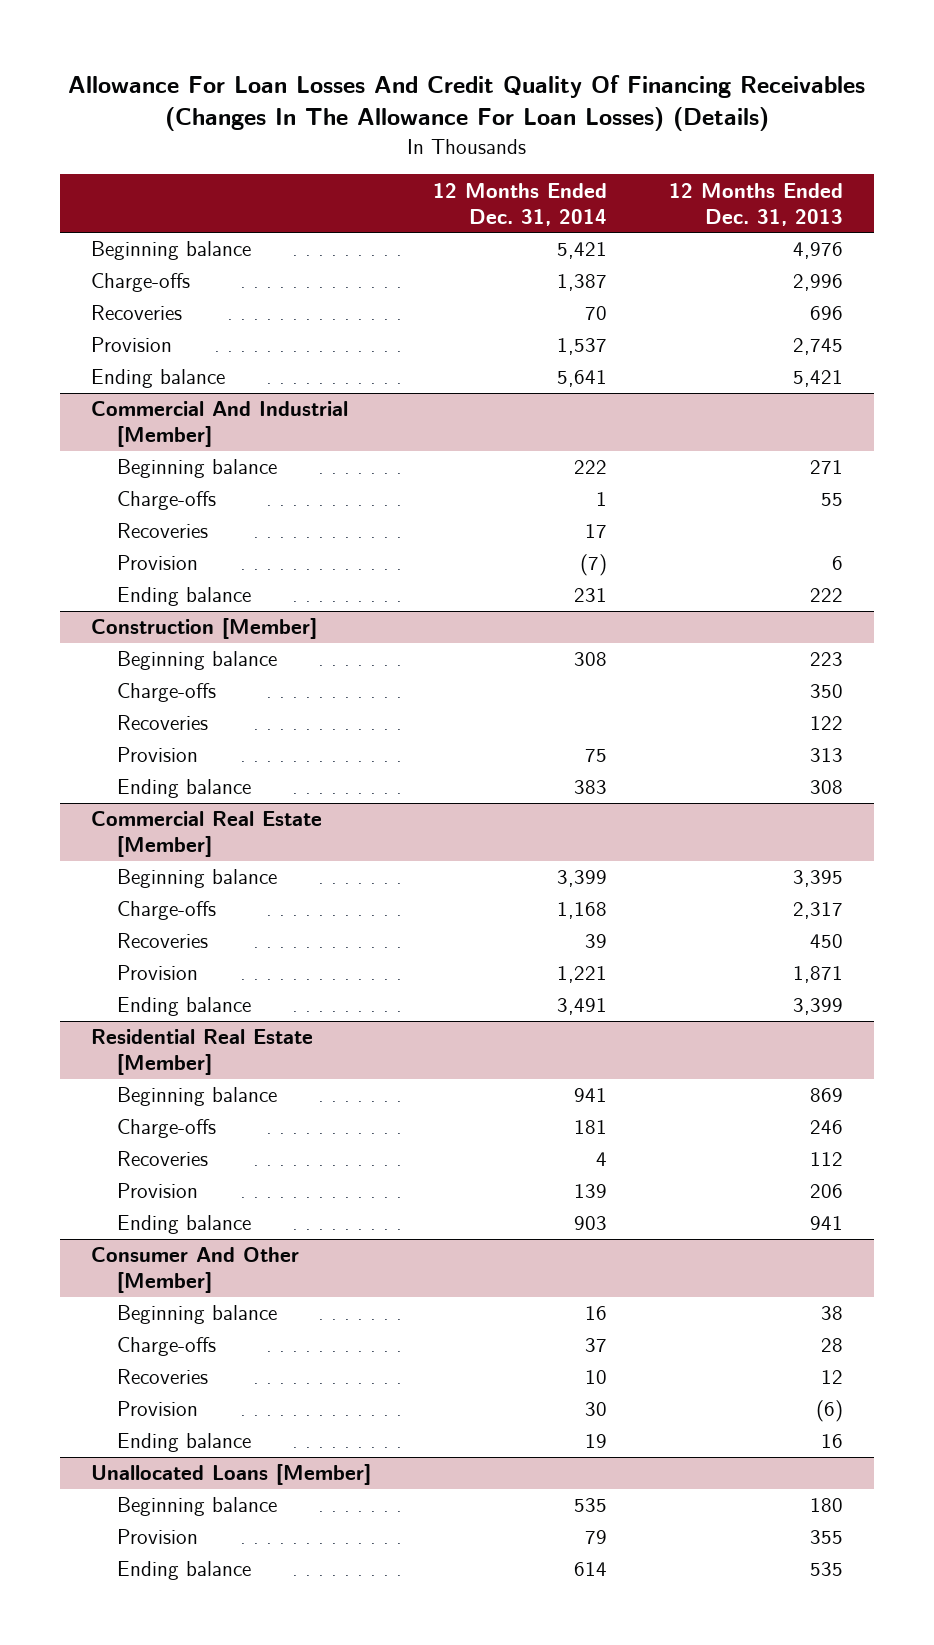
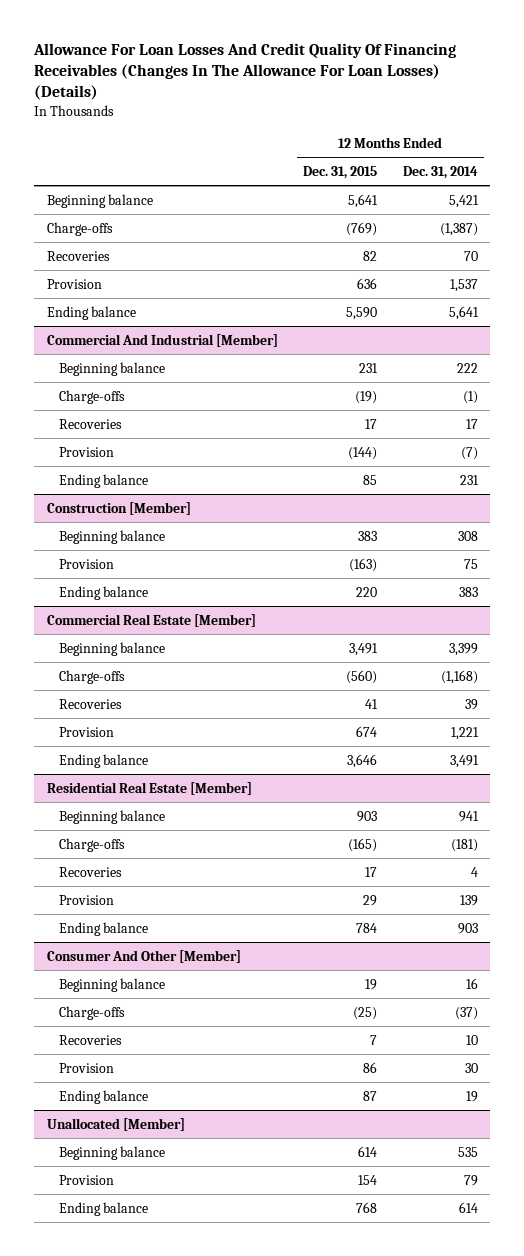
- | 12 Months Ended Dec. 31, 2014 | 12 Months Ended Dec. 31, 2013
+ | 12 Months Ended Dec. 31, 2015 | 12 Months Ended Dec. 31, 2014
- Charge-offs | 1,387 | 2,996
+ Charge-offs | (769) | (1,387)
@ Commercial And Industrial [Member]
- Charge-offs | 1 | 55
+ Charge-offs | (19) | (1)
@ Construction [Member]
- Charge-offs | | 350
- Recoveries | | 122
@ Commercial Real Estate [Member]
- Charge-offs | 1,168 | 2,317
+ Charge-offs | (560) | (1,168)
@ Residential Real Estate [Member]
- Charge-offs | 181 | 246
+ Charge-offs | (165) | (181)
@ Consumer And Other [Member]
- Charge-offs | 37 | 28
+ Charge-offs | (25) | (37)
- Unallocated Loans [Member]
+ Unallocated [Member]

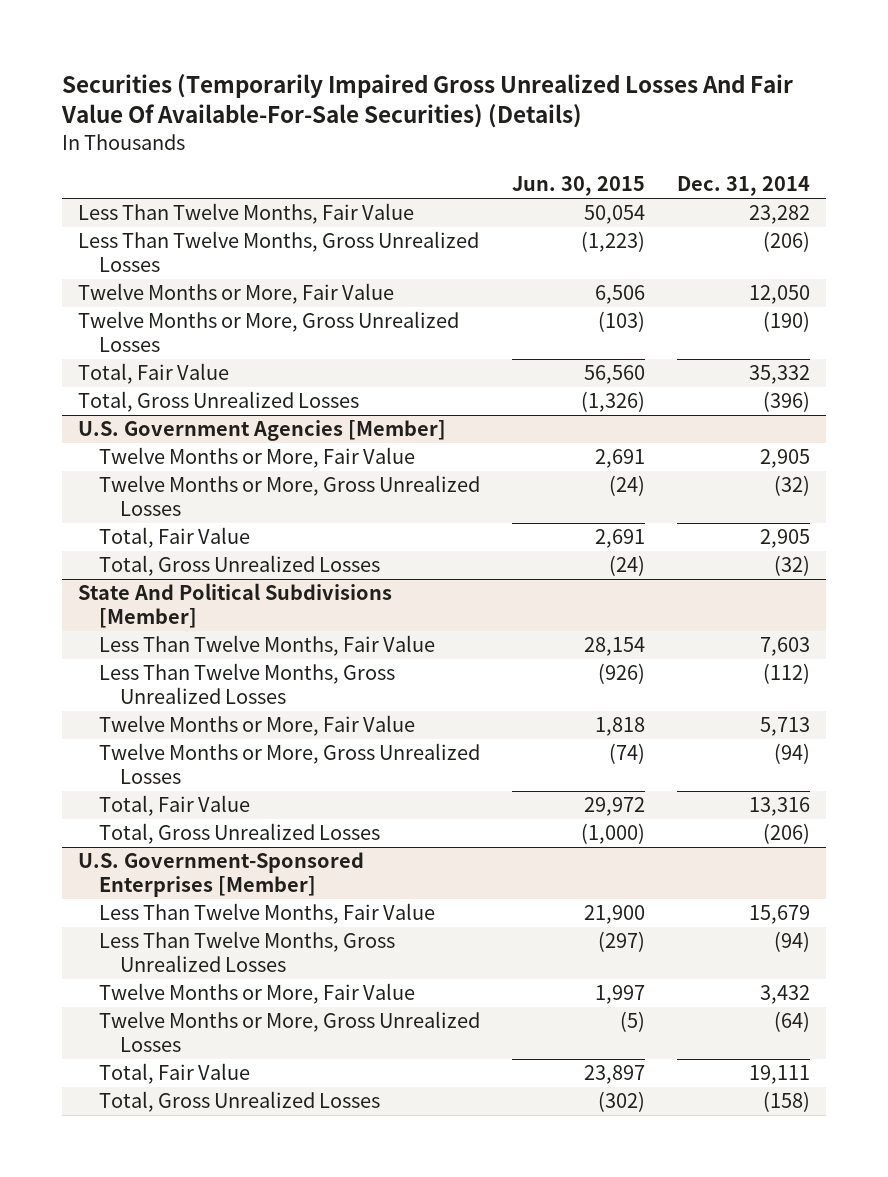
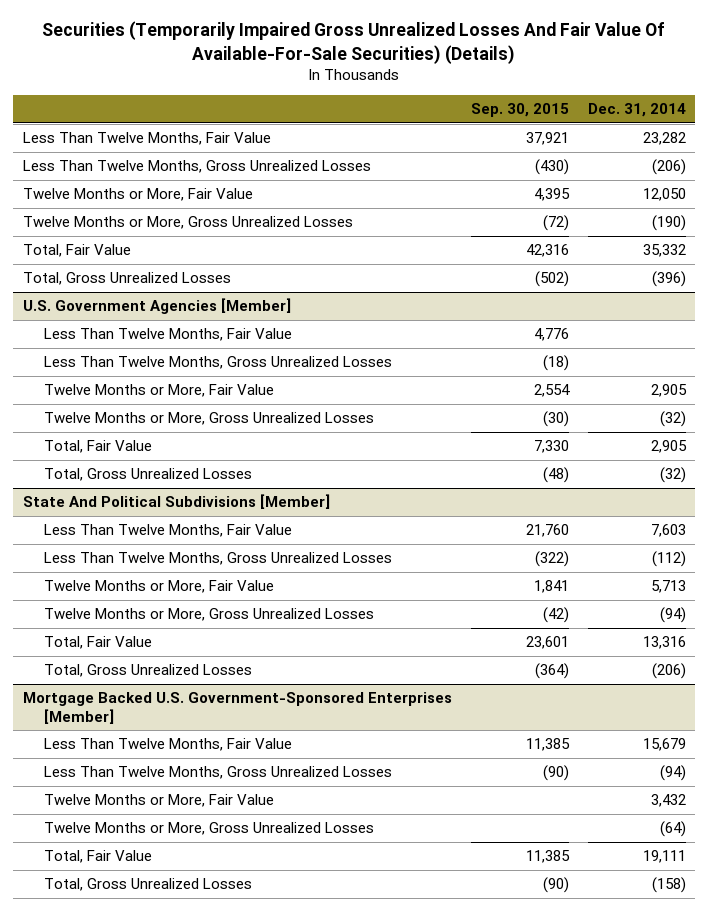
- | Jun. 30, 2015 | Dec. 31, 2014
+ | Sep. 30, 2015 | Dec. 31, 2014
@ U.S. Government Agencies [Member]
+ Less Than Twelve Months, Fair Value | 4,776 |
+ Less Than Twelve Months, Gross Unrealized Losses | (18) |
- U.S. Government-Sponsored Enterprises [Member]
+ Mortgage Backed U.S. Government-Sponsored Enterprises [Member]

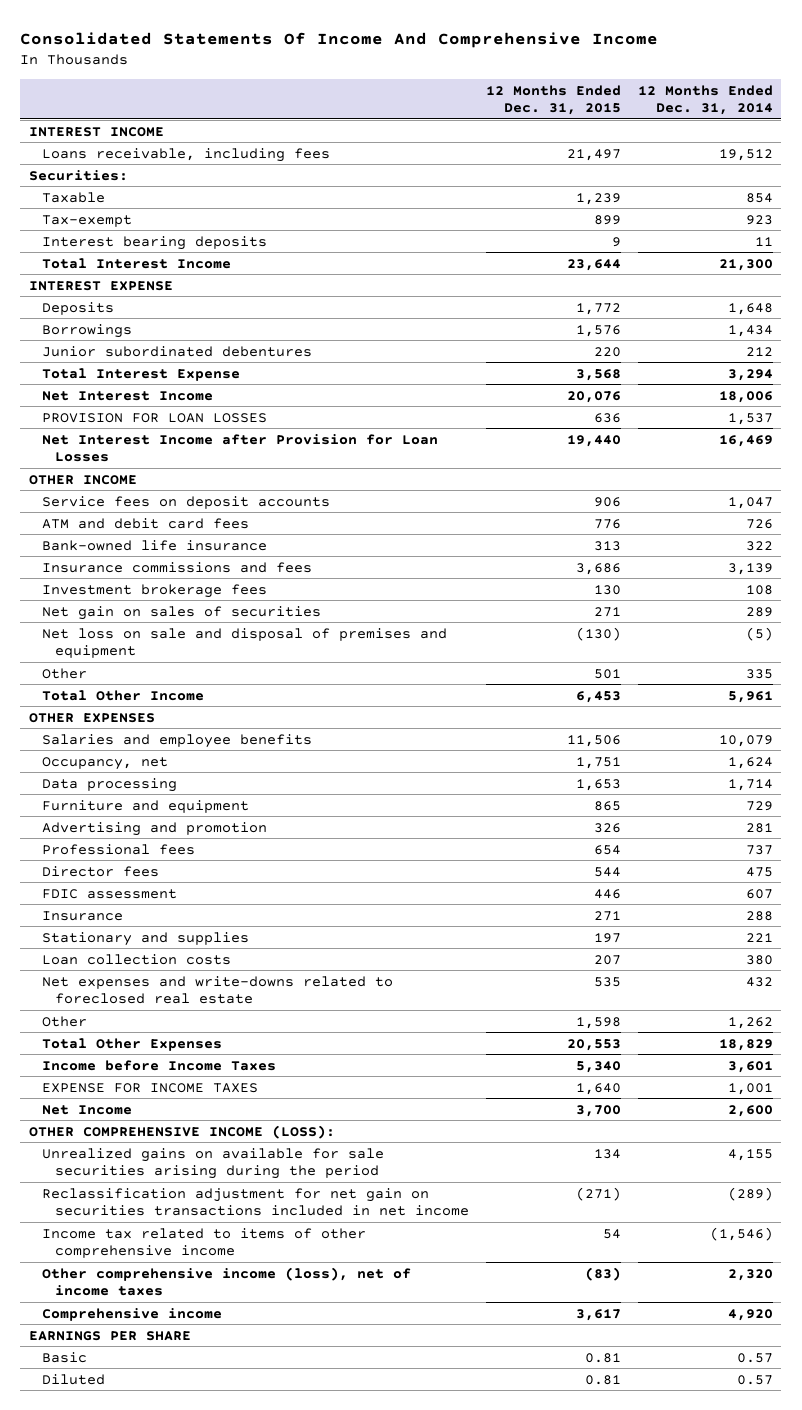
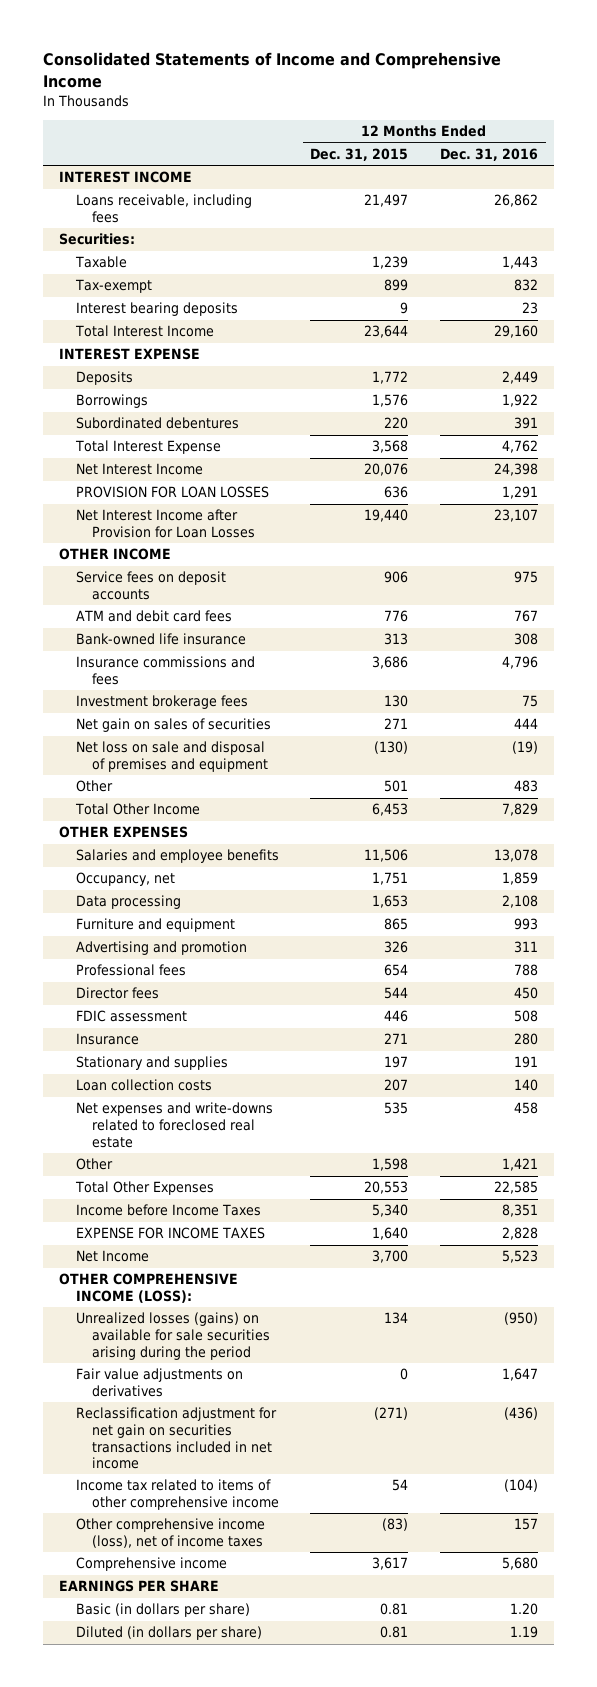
- Consolidated Statements Of Income And Comprehensive Income
+ Consolidated Statements of Income and Comprehensive Income
- | 12 Months Ended Dec. 31, 2015 | 12 Months Ended Dec. 31, 2014
+ | 12 Months Ended Dec. 31, 2015 | 12 Months Ended Dec. 31, 2016
- Junior subordinated debentures | 220 | 212
+ Subordinated debentures | 220 | 391
- Unrealized gains on available for sale securities arising during the period | 134 | 4,155
+ Unrealized losses (gains) on available for sale securities arising during the period | 134 | (950)
+ Fair value adjustments on derivatives | 0 | 1,647
- Basic | 0.81 | 0.57
- Diluted | 0.81 | 0.57
+ Basic (in dollars per share) | 0.81 | 1.20
+ Diluted (in dollars per share) | 0.81 | 1.19

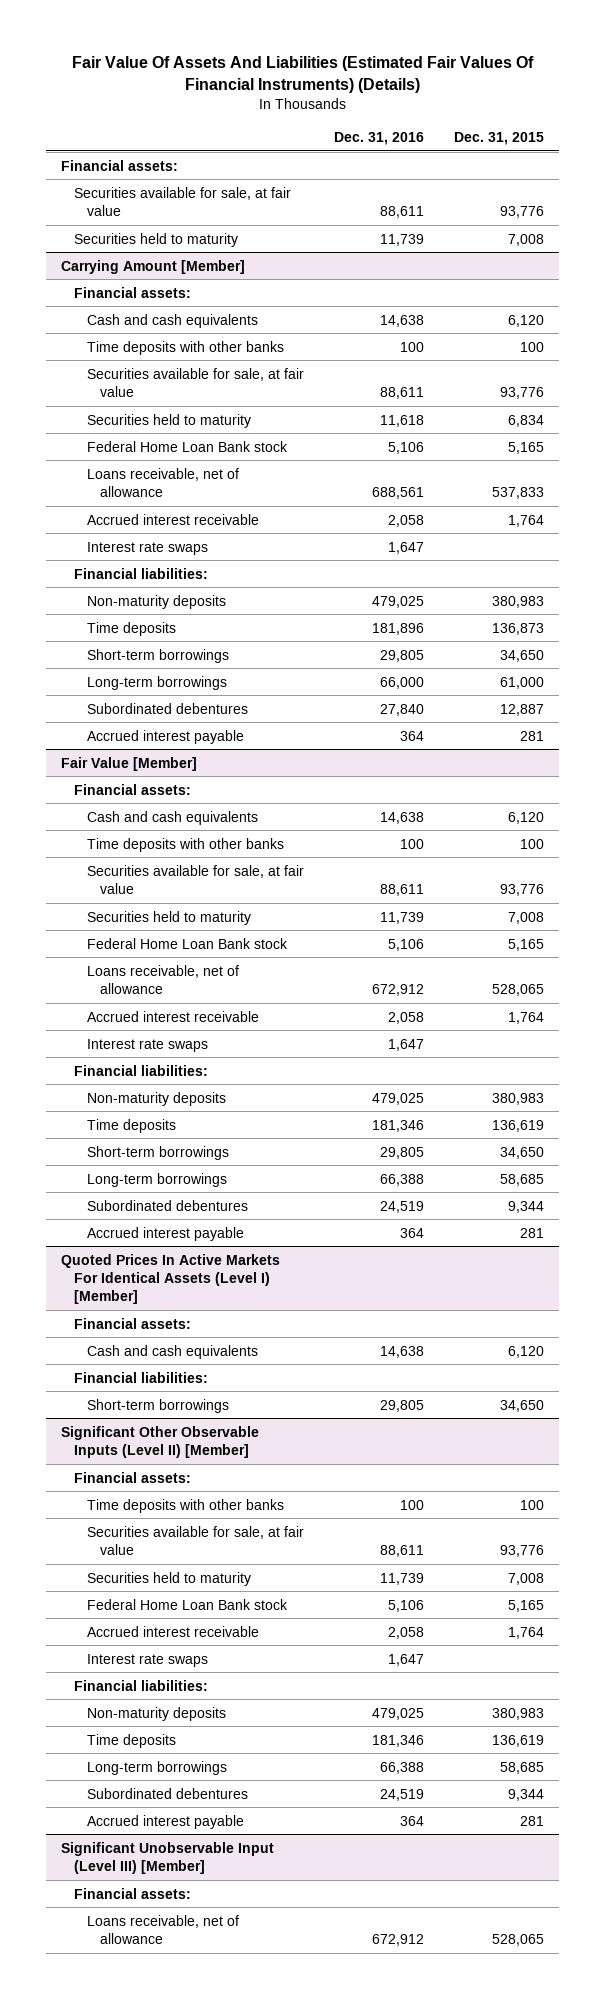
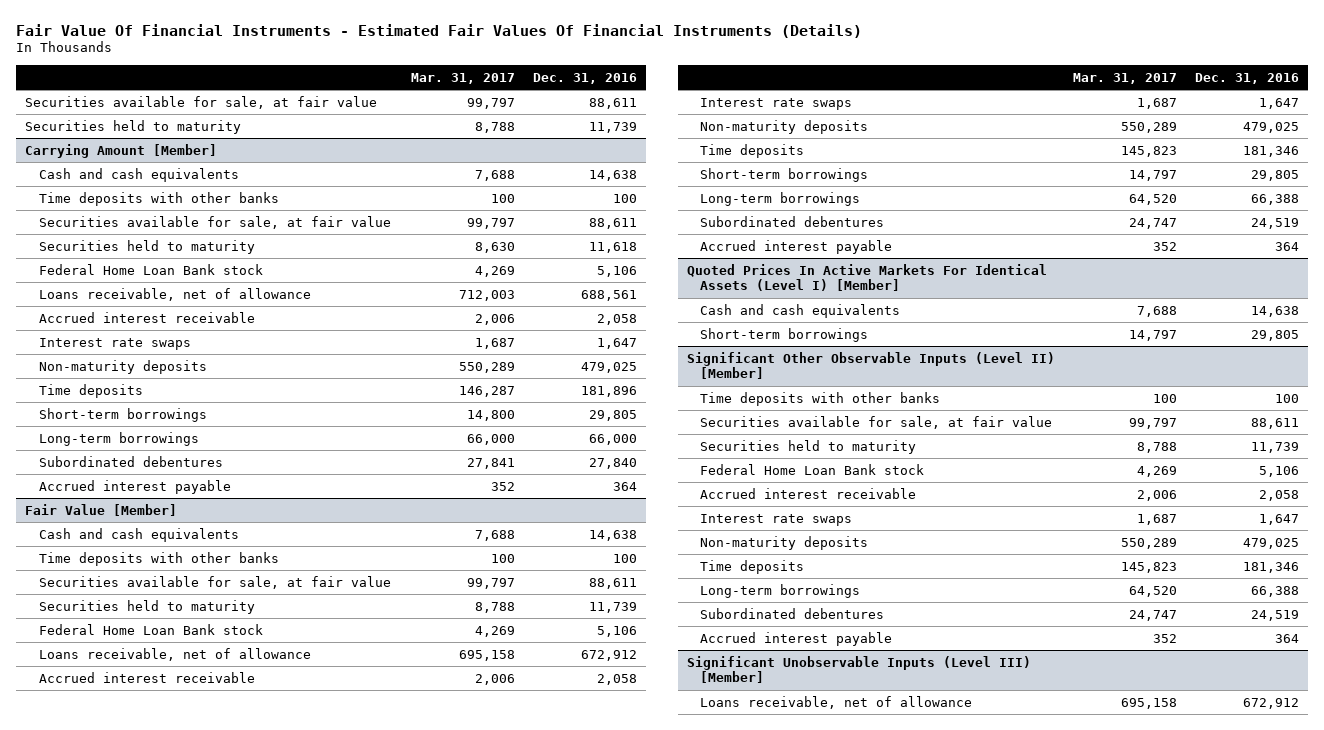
- Fair Value Of Assets And Liabilities (Estimated Fair Values Of Financial Instruments) (Details)
+ Fair Value Of Financial Instruments - Estimated Fair Values Of Financial Instruments (Details)
- | Dec. 31, 2016 | Dec. 31, 2015
+ | Mar. 31, 2017 | Dec. 31, 2016
- Financial assets:
@ Carrying Amount [Member]
- Financial assets:
- Financial liabilities:
@ Fair Value [Member]
- Financial assets:
- Financial liabilities:
@ Quoted Prices In Active Markets For Identical Assets (Level I) [Member]
- Financial assets:
- Financial liabilities:
@ Significant Other Observable Inputs (Level II) [Member]
- Financial assets:
- Financial liabilities:
- Significant Unobservable Input (Level III) [Member]
- Financial assets:
+ Significant Unobservable Inputs (Level III) [Member]

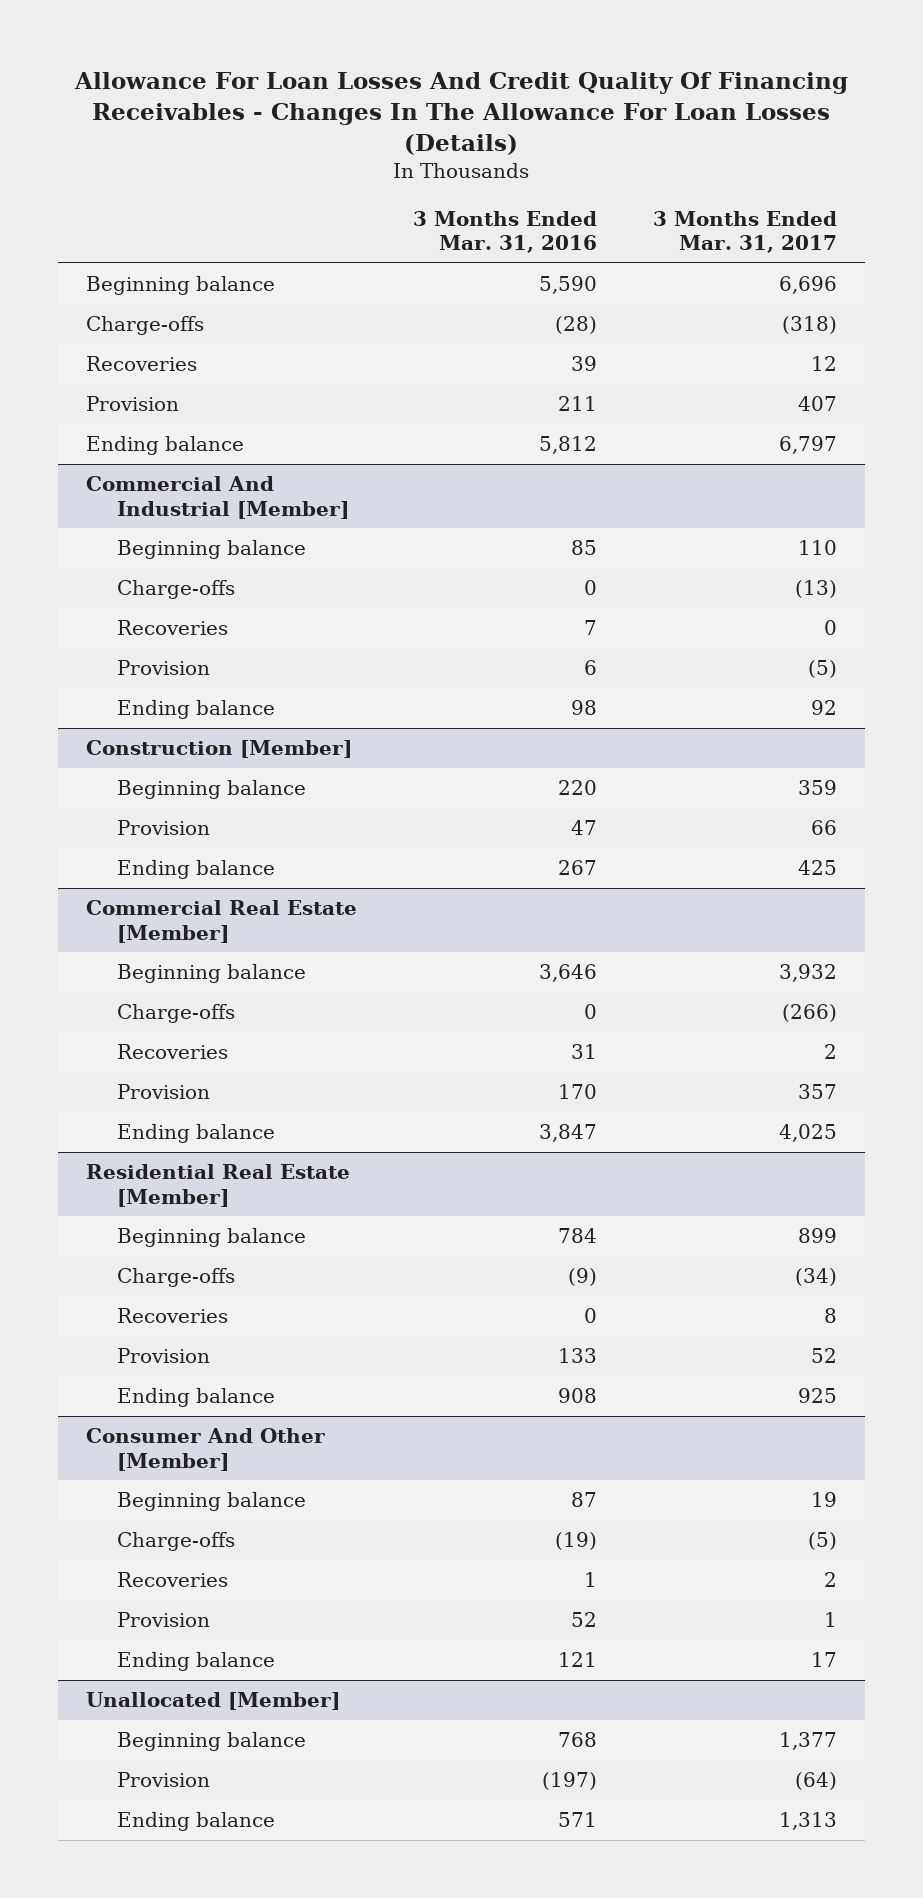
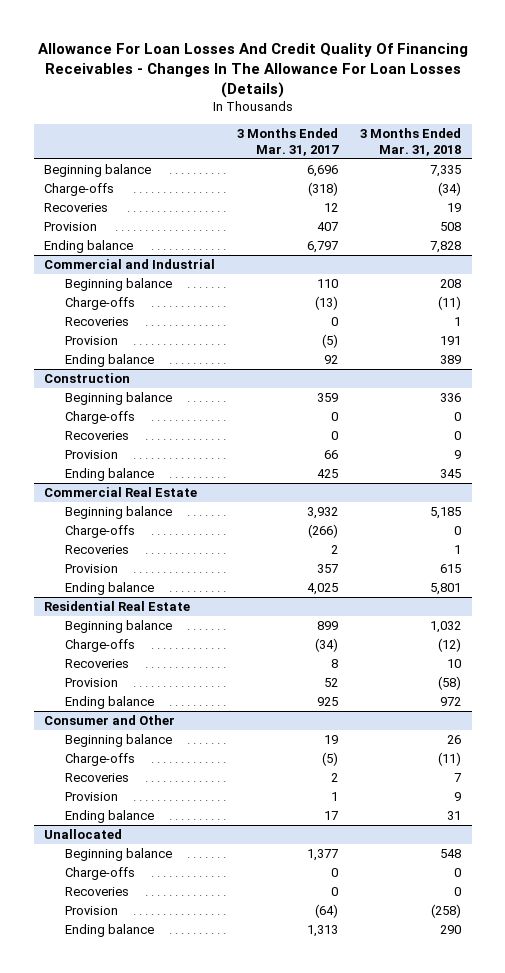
- | 3 Months Ended Mar. 31, 2016 | 3 Months Ended Mar. 31, 2017
+ | 3 Months Ended Mar. 31, 2017 | 3 Months Ended Mar. 31, 2018
- Commercial And Industrial [Member]
+ Commercial and Industrial
- Construction [Member]
+ Construction
+ Charge-offs | 0 | 0
+ Recoveries | 0 | 0
- Commercial Real Estate [Member]
+ Commercial Real Estate
- Residential Real Estate [Member]
+ Residential Real Estate
- Consumer And Other [Member]
+ Consumer and Other
- Unallocated [Member]
+ Unallocated
+ Charge-offs | 0 | 0
+ Recoveries | 0 | 0

